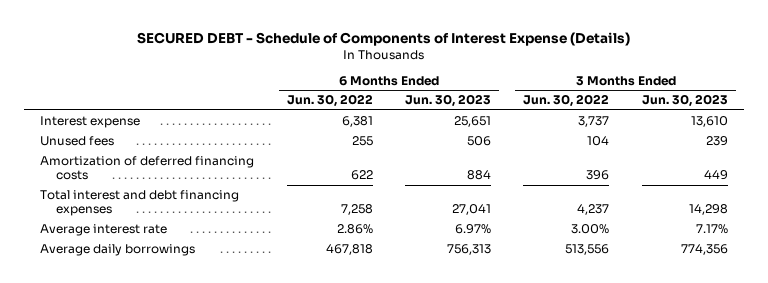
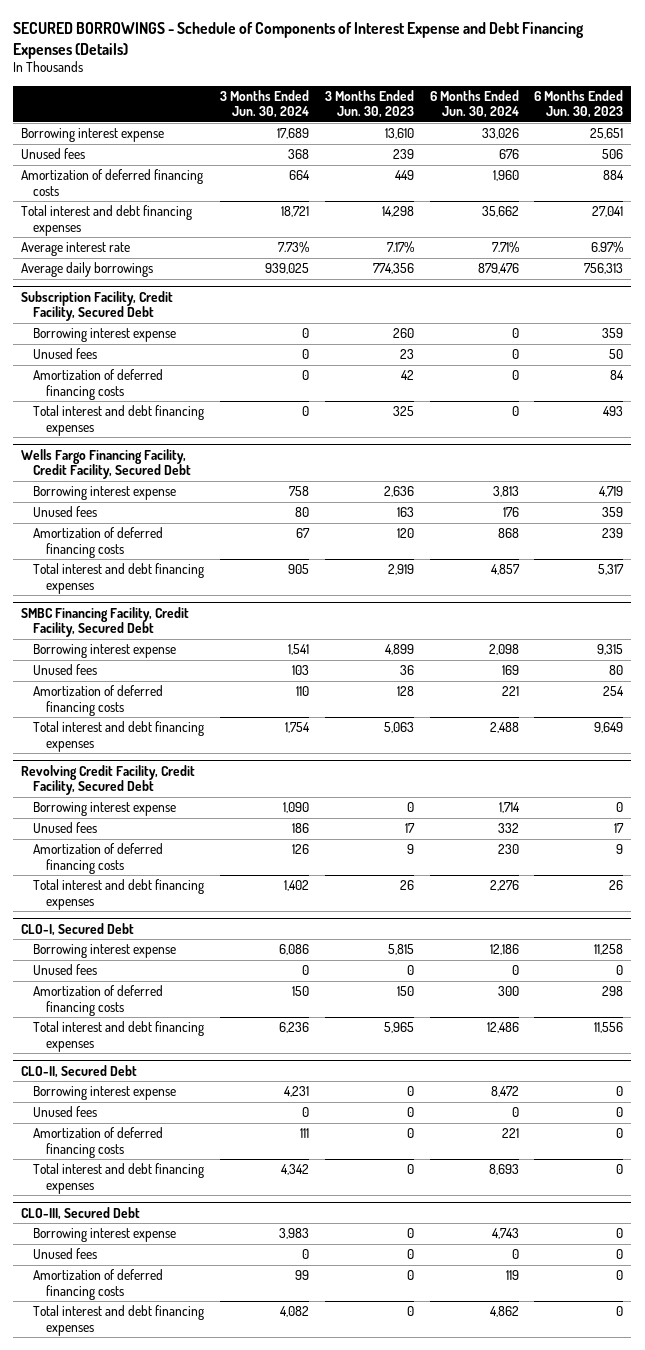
- SECURED DEBT - Schedule of Components of Interest Expense (Details)
+ SECURED BORROWINGS - Schedule of Components of Interest Expense and Debt Financing Expenses (Details)
- | 6 Months Ended Jun. 30, 2022 | 6 Months Ended Jun. 30, 2023 | 3 Months Ended Jun. 30, 2022 | 3 Months Ended Jun. 30, 2023
+ | 3 Months Ended Jun. 30, 2024 | 3 Months Ended Jun. 30, 2023 | 6 Months Ended Jun. 30, 2024 | 6 Months Ended Jun. 30, 2023
- Interest expense | 6,381 | 25,651 | 3,737 | 13,610
+ Borrowing interest expense | 17,689 | 13,610 | 33,026 | 25,651
+ Subscription Facility, Credit Facility, Secured Debt
+ Borrowing interest expense | 0 | 260 | 0 | 359
+ Unused fees | 0 | 23 | 0 | 50
+ Amortization of deferred financing costs | 0 | 42 | 0 | 84
+ Total interest and debt financing expenses | 0 | 325 | 0 | 493
+ Wells Fargo Financing Facility, Credit Facility, Secured Debt
+ Borrowing interest expense | 758 | 2,636 | 3,813 | 4,719
+ Unused fees | 80 | 163 | 176 | 359
+ Amortization of deferred financing costs | 67 | 120 | 868 | 239
+ Total interest and debt financing expenses | 905 | 2,919 | 4,857 | 5,317
+ SMBC Financing Facility, Credit Facility, Secured Debt
+ Borrowing interest expense | 1,541 | 4,899 | 2,098 | 9,315
+ Unused fees | 103 | 36 | 169 | 80
+ Amortization of deferred financing costs | 110 | 128 | 221 | 254
+ Total interest and debt financing expenses | 1,754 | 5,063 | 2,488 | 9,649
+ Revolving Credit Facility, Credit Facility, Secured Debt
+ Borrowing interest expense | 1,090 | 0 | 1,714 | 0
+ Unused fees | 186 | 17 | 332 | 17
+ Amortization of deferred financing costs | 126 | 9 | 230 | 9
+ Total interest and debt financing expenses | 1,402 | 26 | 2,276 | 26
+ CLO-I, Secured Debt
+ Borrowing interest expense | 6,086 | 5,815 | 12,186 | 11,258
+ Unused fees | 0 | 0 | 0 | 0
+ Amortization of deferred financing costs | 150 | 150 | 300 | 298
+ Total interest and debt financing expenses | 6,236 | 5,965 | 12,486 | 11,556
+ CLO-II, Secured Debt
+ Borrowing interest expense | 4,231 | 0 | 8,472 | 0
+ Unused fees | 0 | 0 | 0 | 0
+ Amortization of deferred financing costs | 111 | 0 | 221 | 0
+ Total interest and debt financing expenses | 4,342 | 0 | 8,693 | 0
+ CLO-III, Secured Debt
+ Borrowing interest expense | 3,983 | 0 | 4,743 | 0
+ Unused fees | 0 | 0 | 0 | 0
+ Amortization of deferred financing costs | 99 | 0 | 119 | 0
+ Total interest and debt financing expenses | 4,082 | 0 | 4,862 | 0

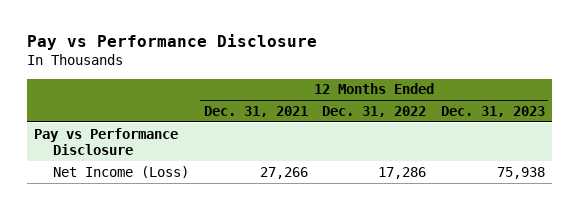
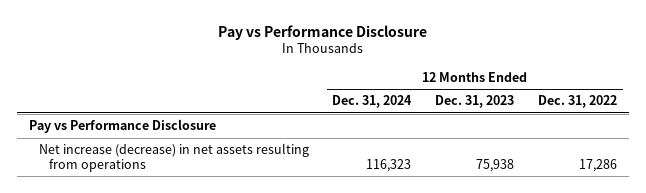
- | 12 Months Ended Dec. 31, 2021 | 12 Months Ended Dec. 31, 2022 | 12 Months Ended Dec. 31, 2023
+ | 12 Months Ended Dec. 31, 2024 | 12 Months Ended Dec. 31, 2023 | 12 Months Ended Dec. 31, 2022
- Net Income (Loss) | 27,266 | 17,286 | 75,938
+ Net increase (decrease) in net assets resulting from operations | 116,323 | 75,938 | 17,286

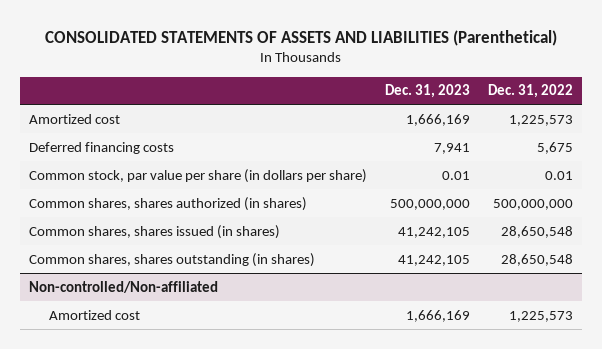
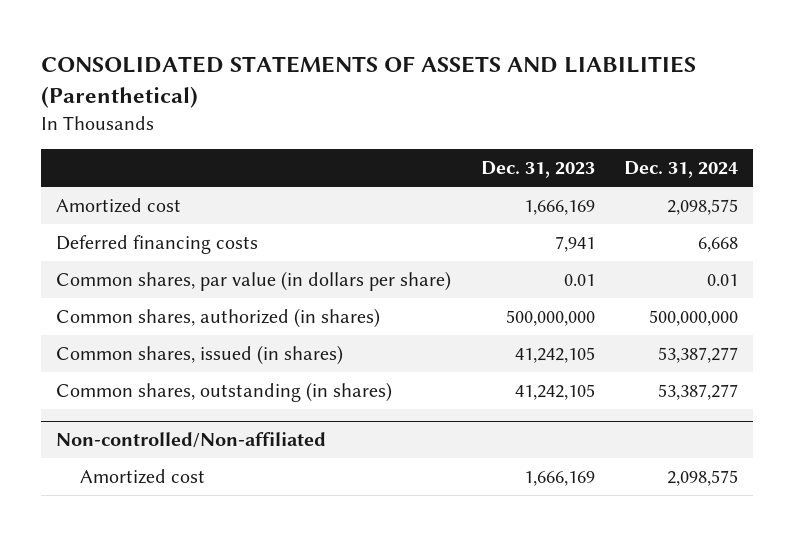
- | Dec. 31, 2023 | Dec. 31, 2022
+ | Dec. 31, 2023 | Dec. 31, 2024
- Common stock, par value per share (in dollars per share) | 0.01 | 0.01
- Common shares, shares authorized (in shares) | 500,000,000 | 500,000,000
- Common shares, shares issued (in shares) | 41,242,105 | 28,650,548
- Common shares, shares outstanding (in shares) | 41,242,105 | 28,650,548
+ Common shares, par value (in dollars per share) | 0.01 | 0.01
+ Common shares, authorized (in shares) | 500,000,000 | 500,000,000
+ Common shares, issued (in shares) | 41,242,105 | 53,387,277
+ Common shares, outstanding (in shares) | 41,242,105 | 53,387,277

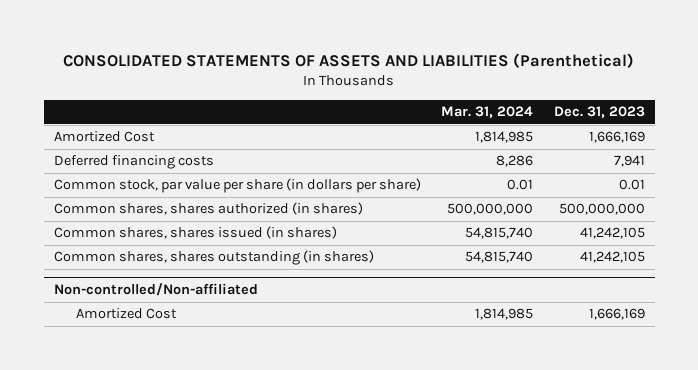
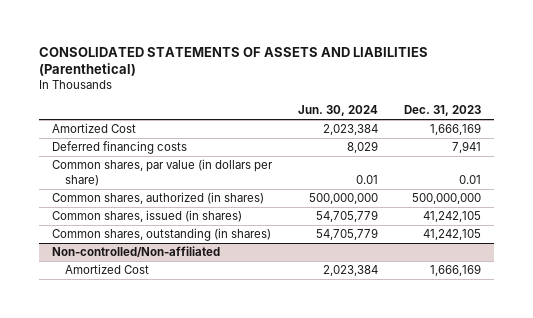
- | Mar. 31, 2024 | Dec. 31, 2023
+ | Jun. 30, 2024 | Dec. 31, 2023
- Common stock, par value per share (in dollars per share) | 0.01 | 0.01
- Common shares, shares authorized (in shares) | 500,000,000 | 500,000,000
- Common shares, shares issued (in shares) | 54,815,740 | 41,242,105
- Common shares, shares outstanding (in shares) | 54,815,740 | 41,242,105
+ Common shares, par value (in dollars per share) | 0.01 | 0.01
+ Common shares, authorized (in shares) | 500,000,000 | 500,000,000
+ Common shares, issued (in shares) | 54,705,779 | 41,242,105
+ Common shares, outstanding (in shares) | 54,705,779 | 41,242,105

